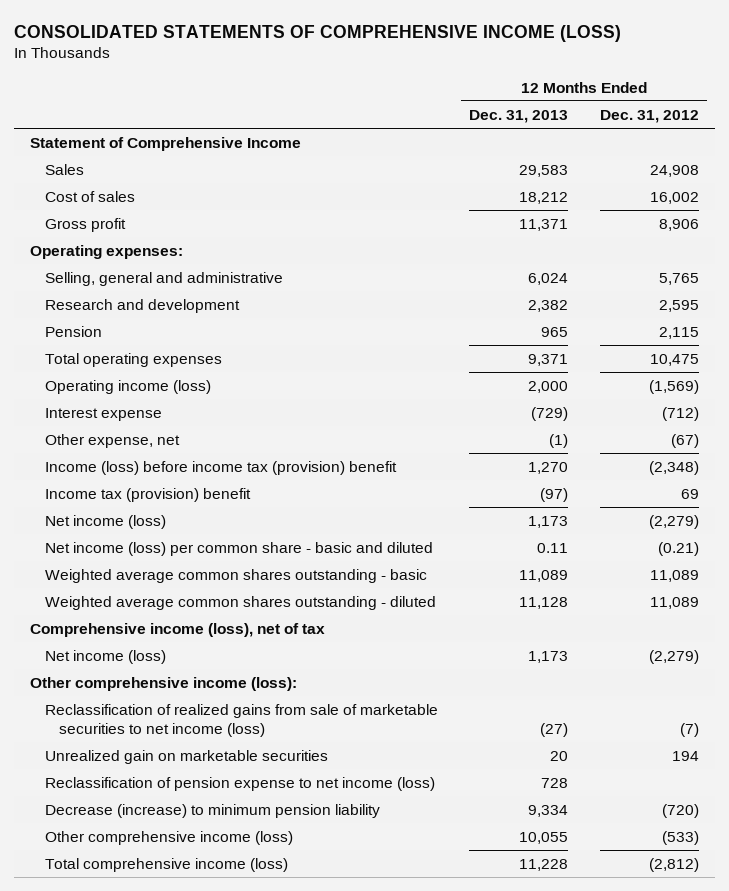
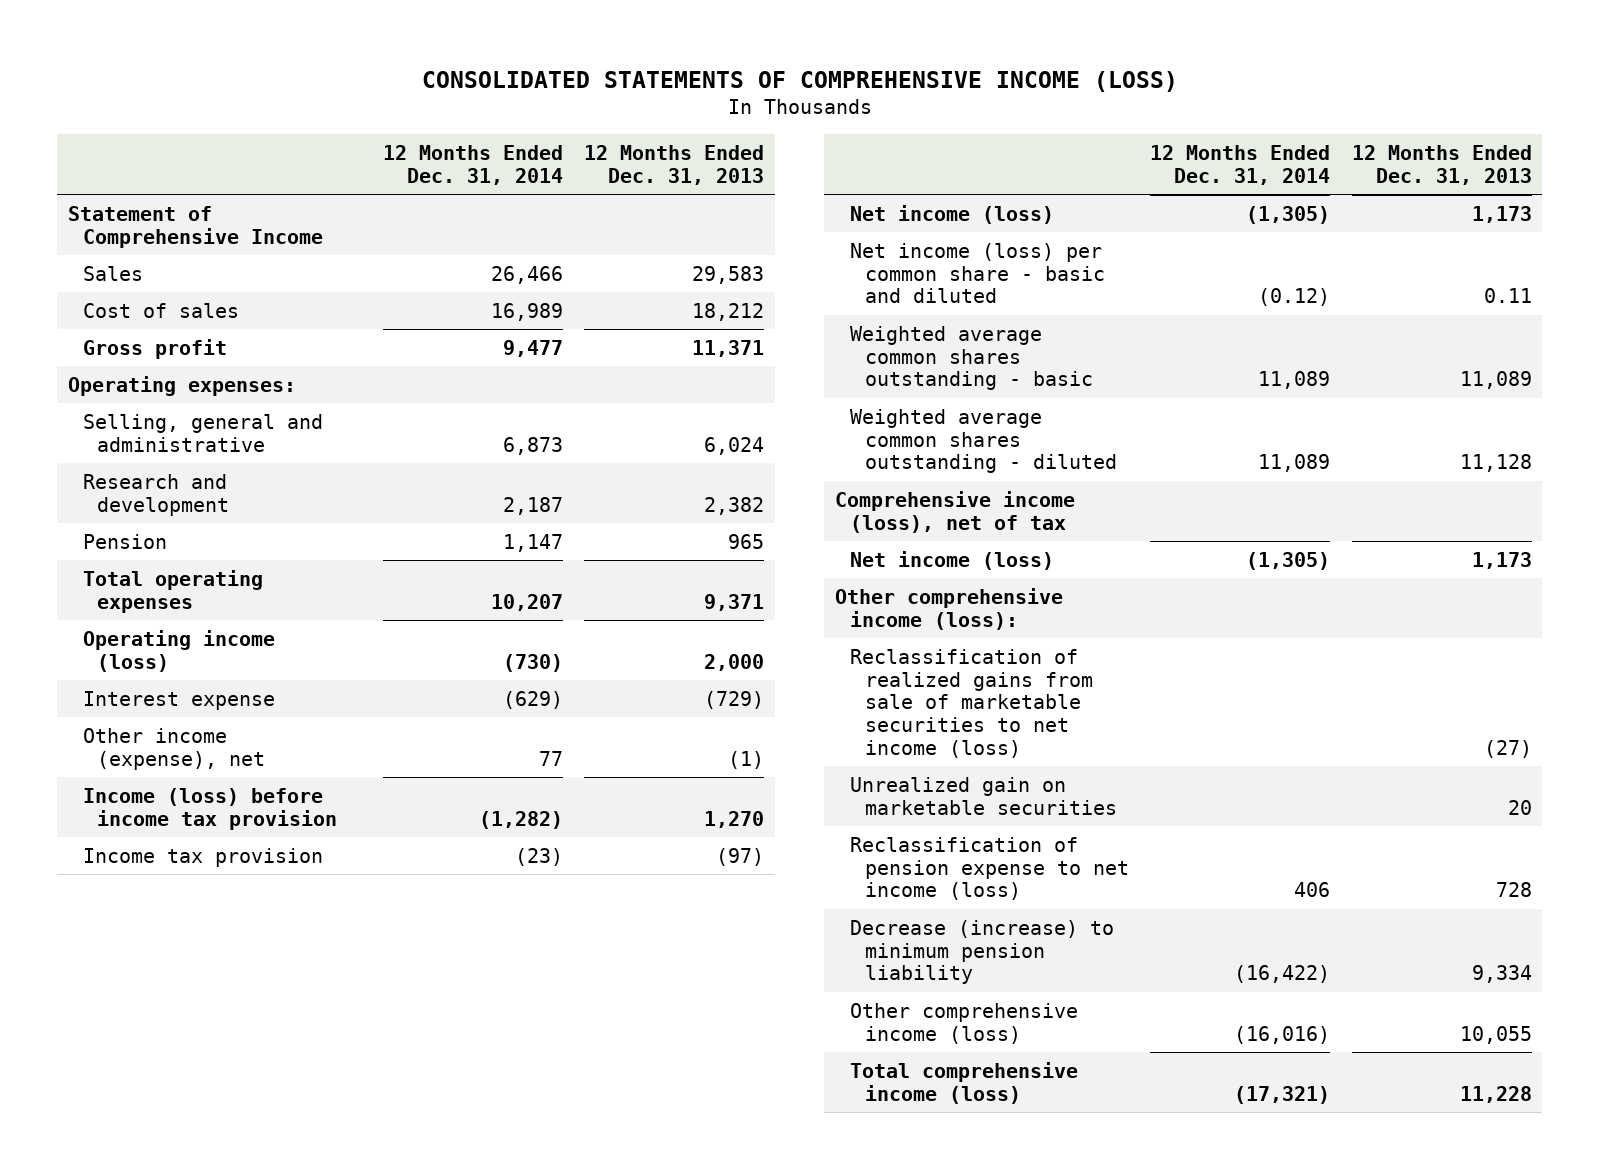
- | 12 Months Ended Dec. 31, 2013 | 12 Months Ended Dec. 31, 2012
+ | 12 Months Ended Dec. 31, 2014 | 12 Months Ended Dec. 31, 2013
- Other expense, net | (1) | (67)
- Income (loss) before income tax (provision) benefit | 1,270 | (2,348)
- Income tax (provision) benefit | (97) | 69
+ Other income (expense), net | 77 | (1)
+ Income (loss) before income tax provision | (1,282) | 1,270
+ Income tax provision | (23) | (97)

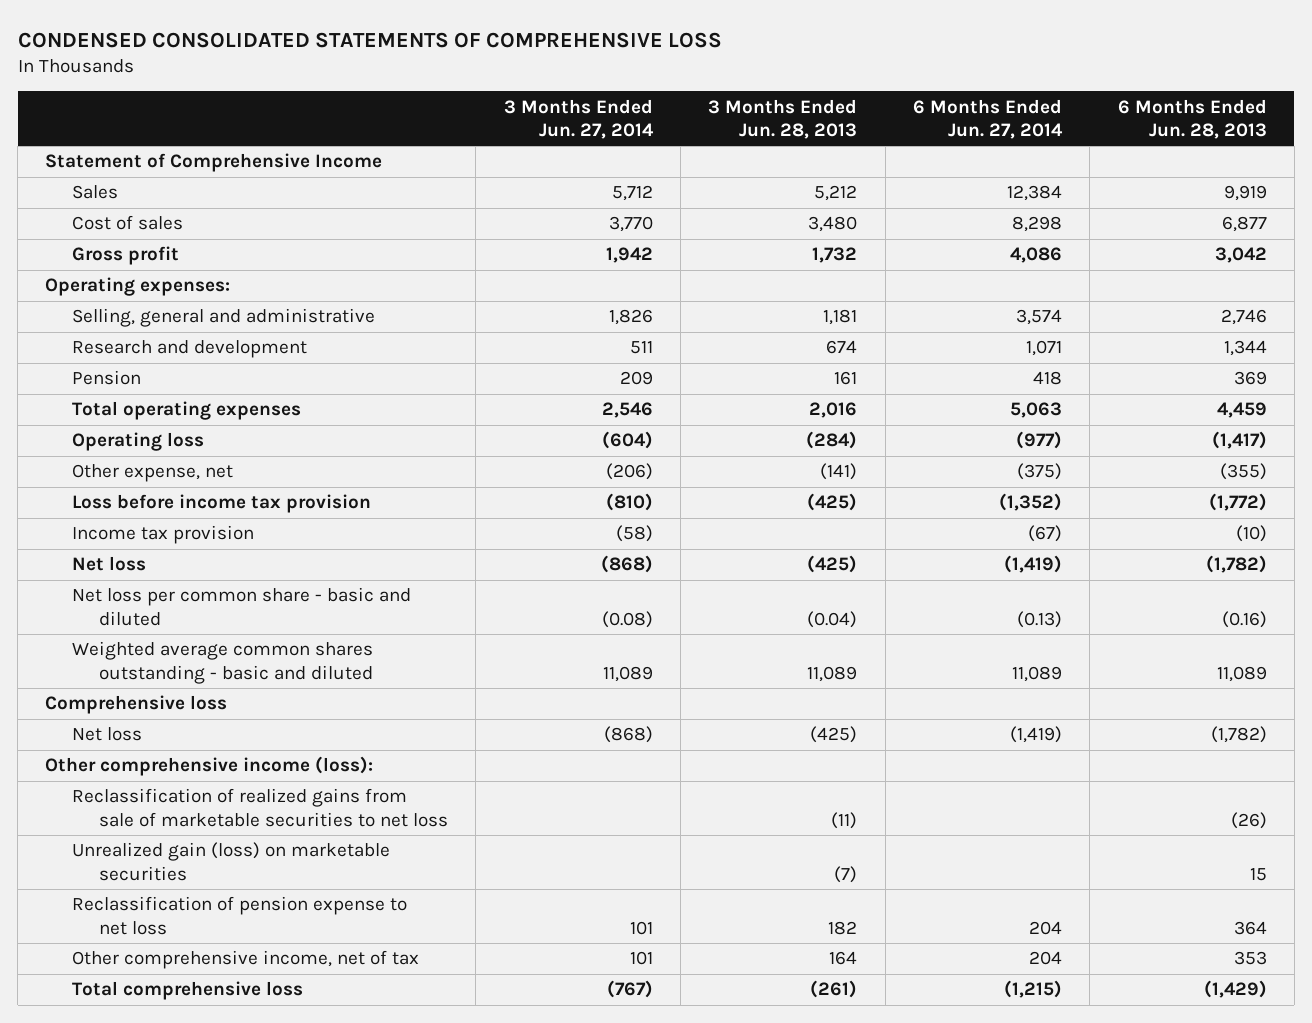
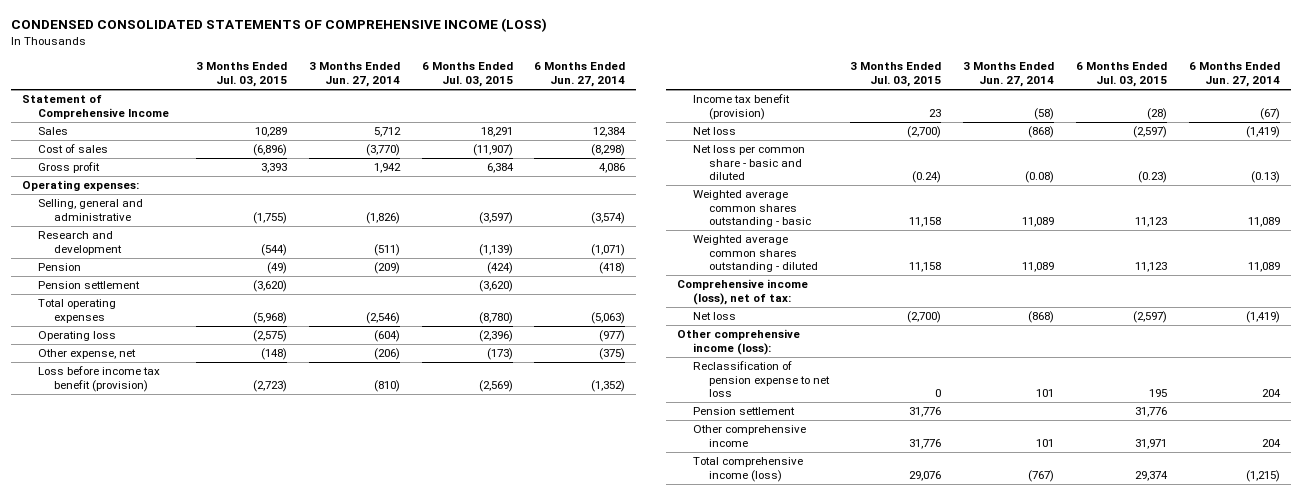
- CONDENSED CONSOLIDATED STATEMENTS OF COMPREHENSIVE LOSS
+ CONDENSED CONSOLIDATED STATEMENTS OF COMPREHENSIVE INCOME (LOSS)
- | 3 Months Ended Jun. 27, 2014 | 3 Months Ended Jun. 28, 2013 | 6 Months Ended Jun. 27, 2014 | 6 Months Ended Jun. 28, 2013
+ | 3 Months Ended Jul. 03, 2015 | 3 Months Ended Jun. 27, 2014 | 6 Months Ended Jul. 03, 2015 | 6 Months Ended Jun. 27, 2014
- Cost of sales | 3,770 | 3,480 | 8,298 | 6,877
+ Cost of sales | (6,896) | (3,770) | (11,907) | (8,298)
- Selling, general and administrative | 1,826 | 1,181 | 3,574 | 2,746
- Research and development | 511 | 674 | 1,071 | 1,344
- Pension | 209 | 161 | 418 | 369
- Total operating expenses | 2,546 | 2,016 | 5,063 | 4,459
+ Selling, general and administrative | (1,755) | (1,826) | (3,597) | (3,574)
+ Research and development | (544) | (511) | (1,139) | (1,071)
+ Pension | (49) | (209) | (424) | (418)
+ Pension settlement | (3,620) | | (3,620) |
+ Total operating expenses | (5,968) | (2,546) | (8,780) | (5,063)
- Loss before income tax provision | (810) | (425) | (1,352) | (1,772)
- Income tax provision | (58) | | (67) | (10)
+ Loss before income tax benefit (provision) | (2,723) | (810) | (2,569) | (1,352)
+ Income tax benefit (provision) | 23 | (58) | (28) | (67)
- Weighted average common shares outstanding - basic and diluted | 11,089 | 11,089 | 11,089 | 11,089
- Comprehensive loss
+ Weighted average common shares outstanding - basic | 11,158 | 11,089 | 11,123 | 11,089
+ Weighted average common shares outstanding - diluted | 11,158 | 11,089 | 11,123 | 11,089
+ Comprehensive income (loss), net of tax:
- Reclassification of realized gains from sale of marketable securities to net loss | | (11) | | (26)
- Unrealized gain (loss) on marketable securities | | (7) | | 15
- Other comprehensive income, net of tax | 101 | 164 | 204 | 353
- Total comprehensive loss | (767) | (261) | (1,215) | (1,429)
+ Pension settlement | 31,776 | | 31,776 |
+ Other comprehensive income | 31,776 | 101 | 31,971 | 204
+ Total comprehensive income (loss) | 29,076 | (767) | 29,374 | (1,215)

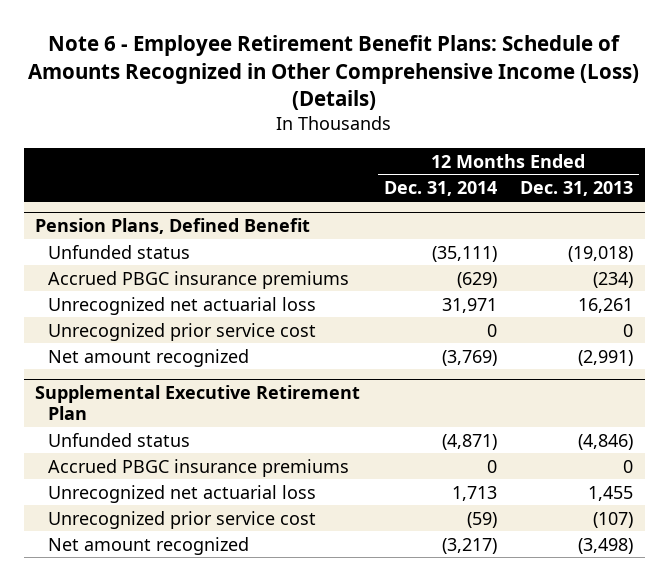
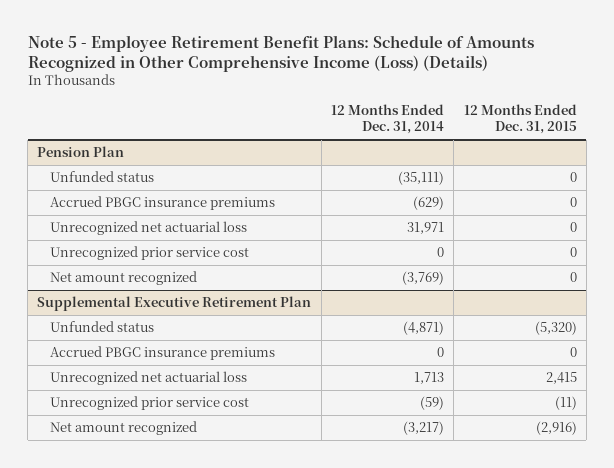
- Note 6 - Employee Retirement Benefit Plans: Schedule of Amounts Recognized in Other Comprehensive Income (Loss) (Details)
+ Note 5 - Employee Retirement Benefit Plans: Schedule of Amounts Recognized in Other Comprehensive Income (Loss) (Details)
- | 12 Months Ended Dec. 31, 2014 | 12 Months Ended Dec. 31, 2013
+ | 12 Months Ended Dec. 31, 2014 | 12 Months Ended Dec. 31, 2015
- Pension Plans, Defined Benefit
+ Pension Plan

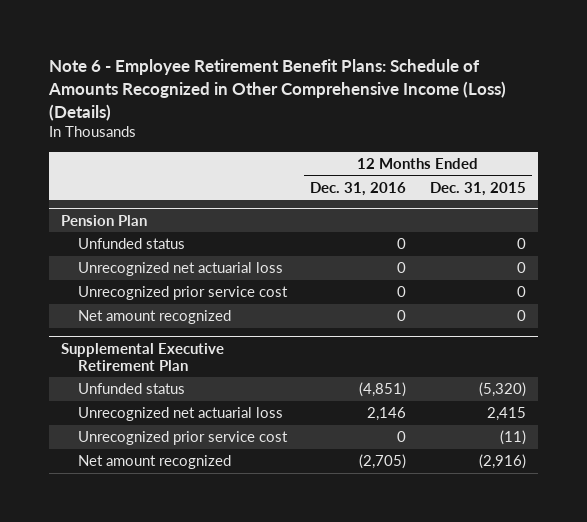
- Note 5 - Employee Retirement Benefit Plans: Schedule of Amounts Recognized in Other Comprehensive Income (Loss) (Details)
+ Note 6 - Employee Retirement Benefit Plans: Schedule of Amounts Recognized in Other Comprehensive Income (Loss) (Details)
- | 12 Months Ended Dec. 31, 2014 | 12 Months Ended Dec. 31, 2015
+ | 12 Months Ended Dec. 31, 2016 | 12 Months Ended Dec. 31, 2015
@ Pension Plan
- Accrued PBGC insurance premiums | (629) | 0
@ Supplemental Executive Retirement Plan
- Accrued PBGC insurance premiums | 0 | 0

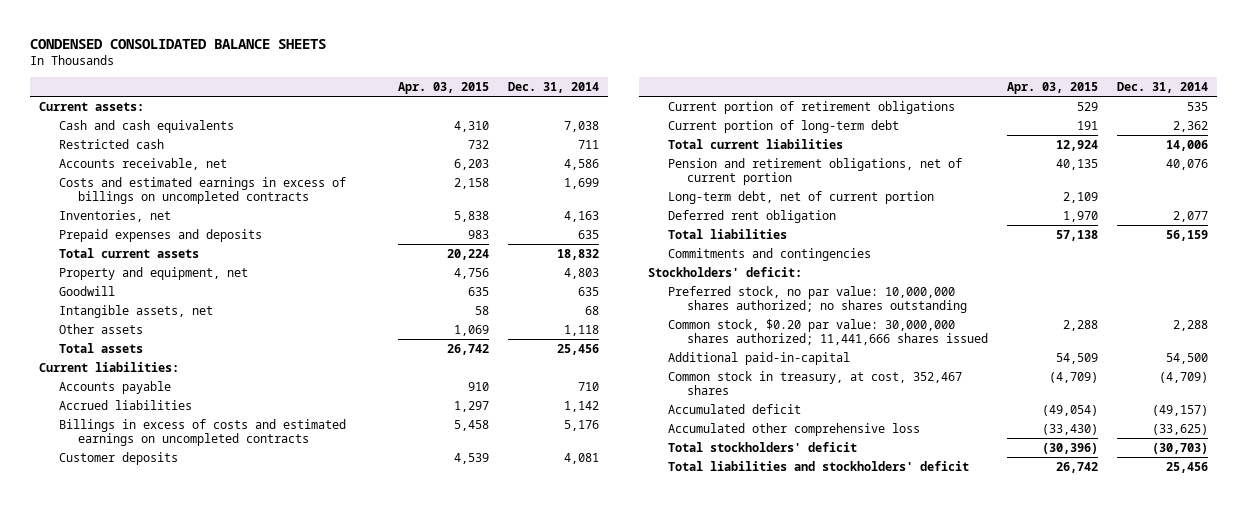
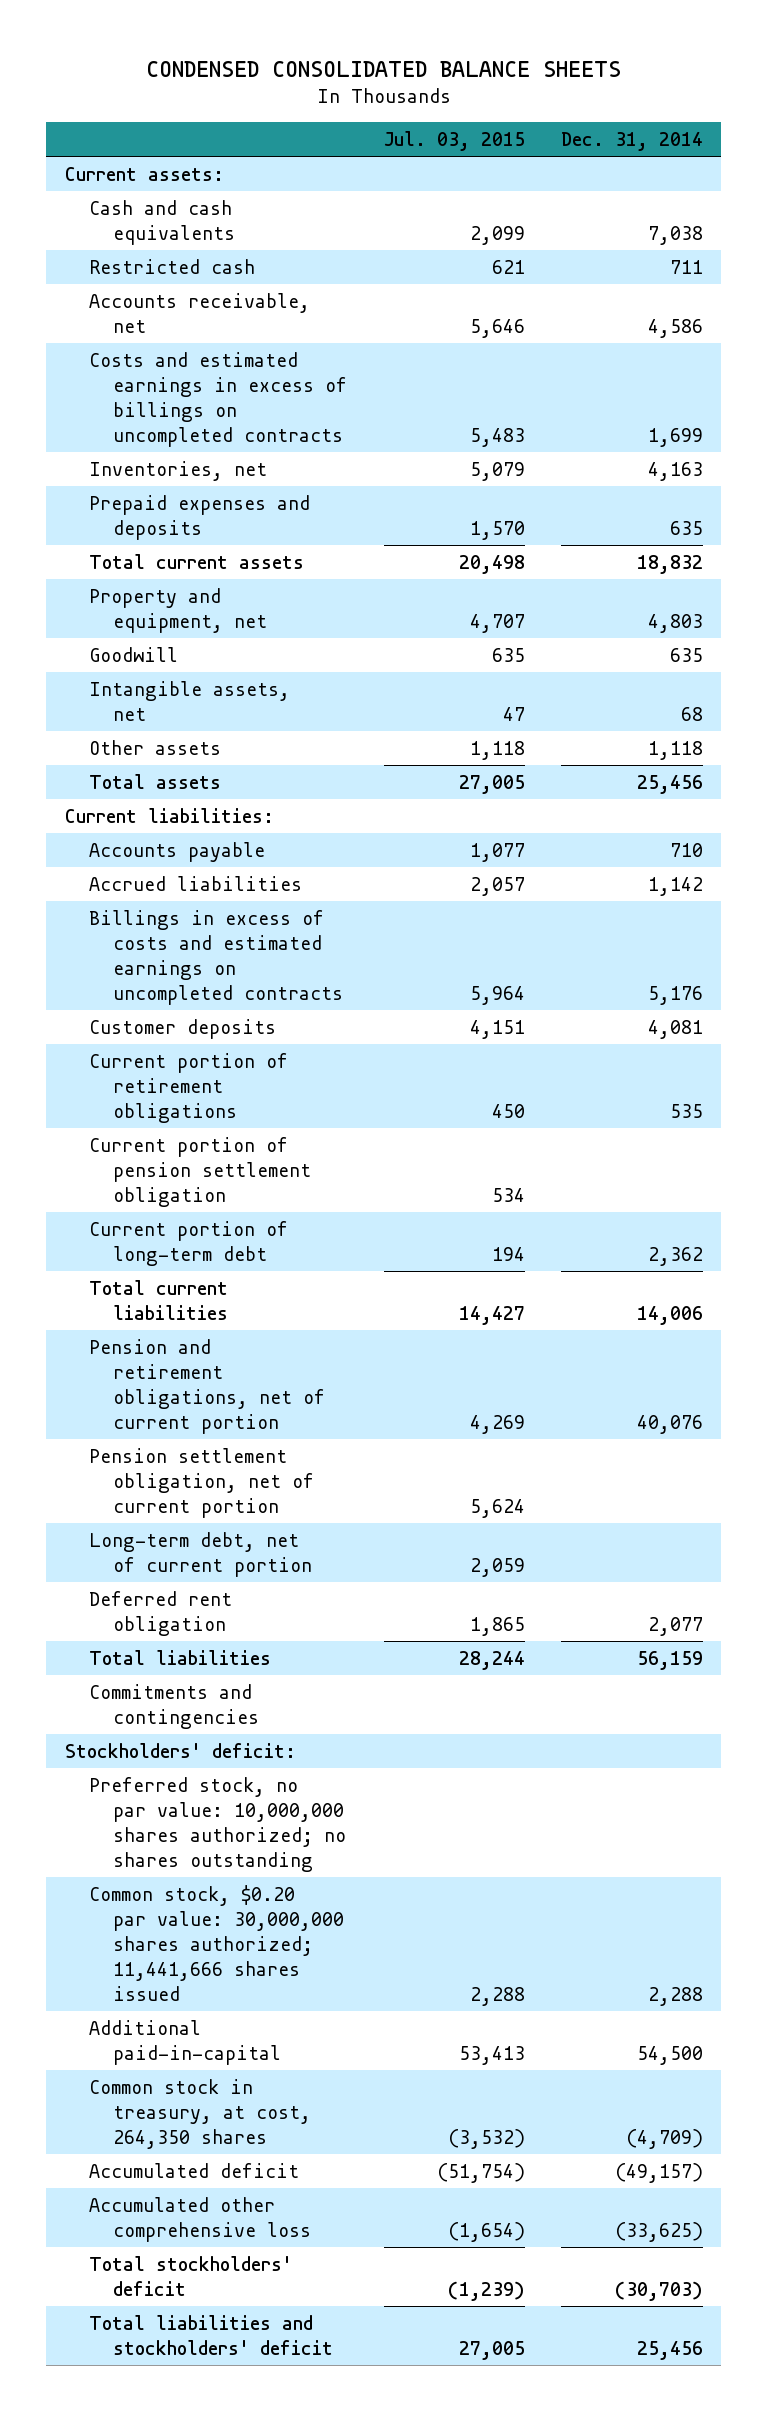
- | Apr. 03, 2015 | Dec. 31, 2014
+ | Jul. 03, 2015 | Dec. 31, 2014
+ Current portion of pension settlement obligation | 534 |
+ Pension settlement obligation, net of current portion | 5,624 |
- Common stock in treasury, at cost, 352,467 shares | (4,709) | (4,709)
+ Common stock in treasury, at cost, 264,350 shares | (3,532) | (4,709)

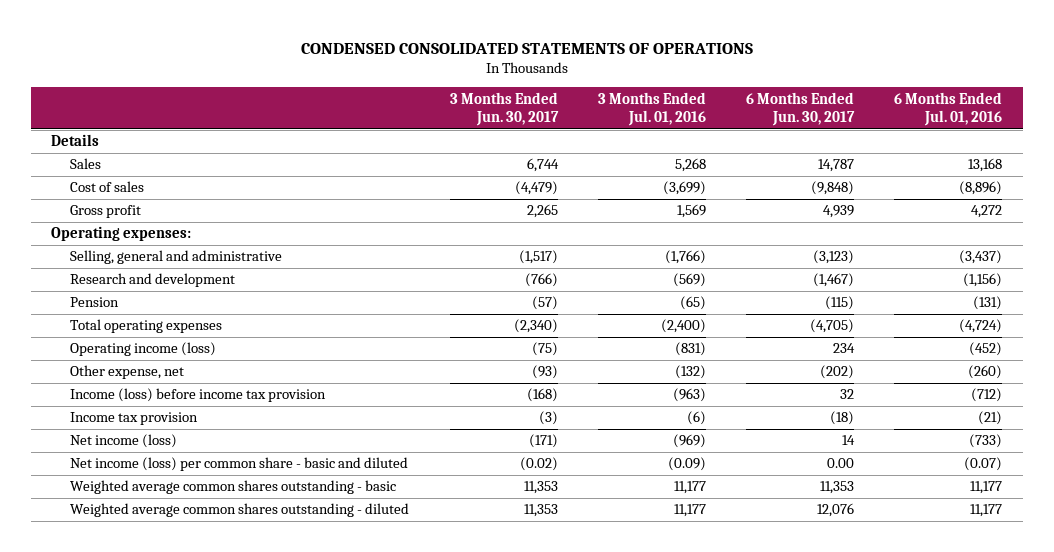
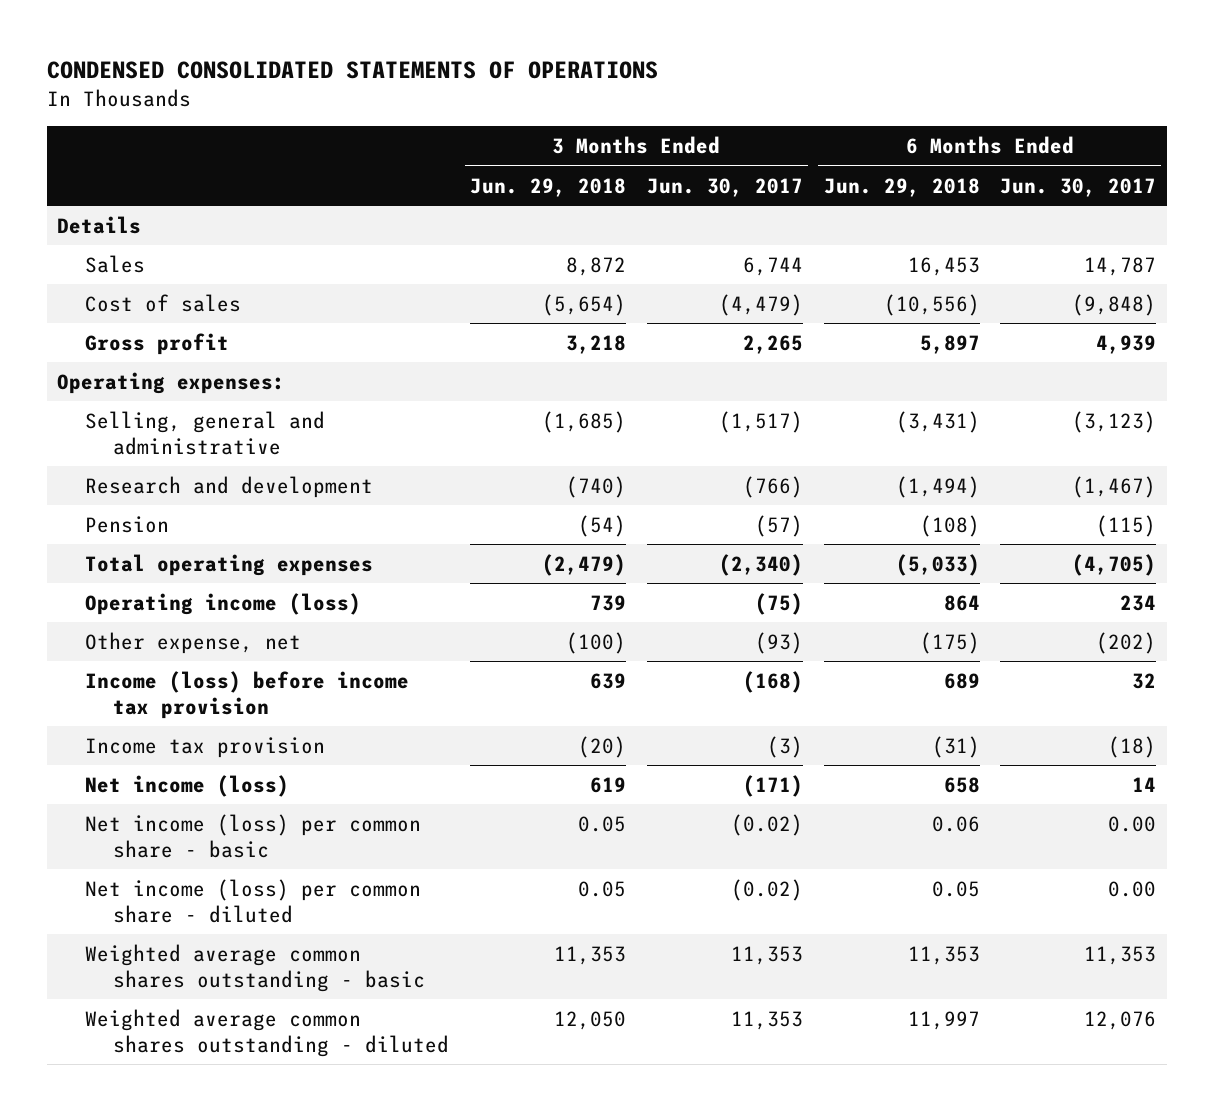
- | 3 Months Ended Jun. 30, 2017 | 3 Months Ended Jul. 01, 2016 | 6 Months Ended Jun. 30, 2017 | 6 Months Ended Jul. 01, 2016
+ | 3 Months Ended Jun. 29, 2018 | 3 Months Ended Jun. 30, 2017 | 6 Months Ended Jun. 29, 2018 | 6 Months Ended Jun. 30, 2017
- Net income (loss) per common share - basic and diluted | (0.02) | (0.09) | 0.00 | (0.07)
+ Net income (loss) per common share - basic | 0.05 | (0.02) | 0.06 | 0.00
+ Net income (loss) per common share - diluted | 0.05 | (0.02) | 0.05 | 0.00

